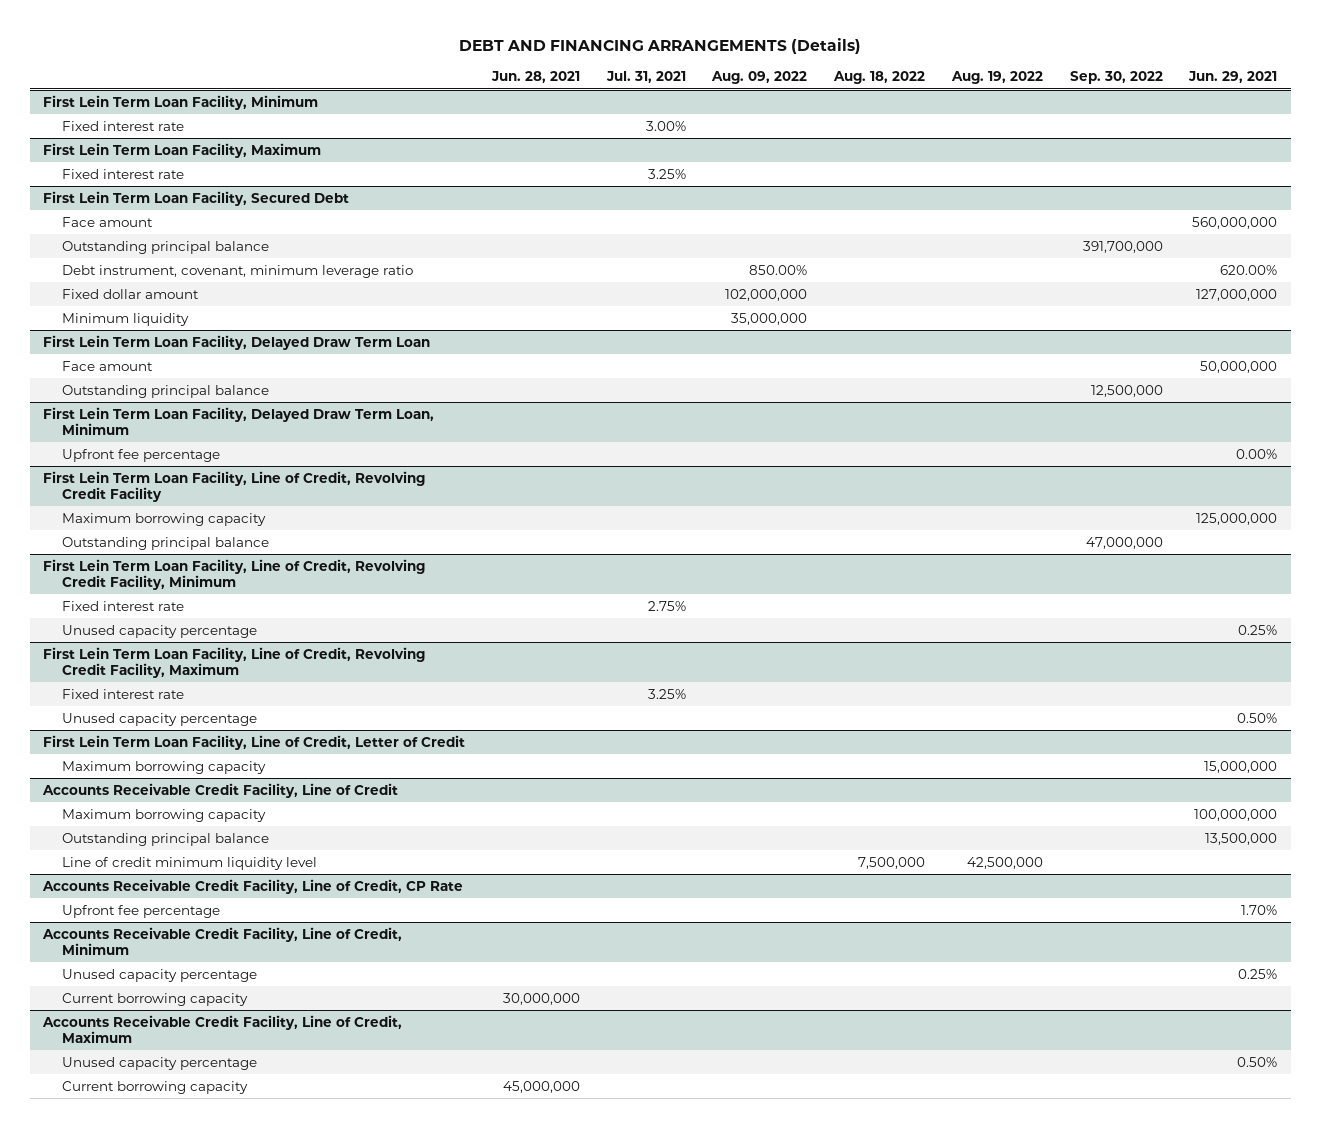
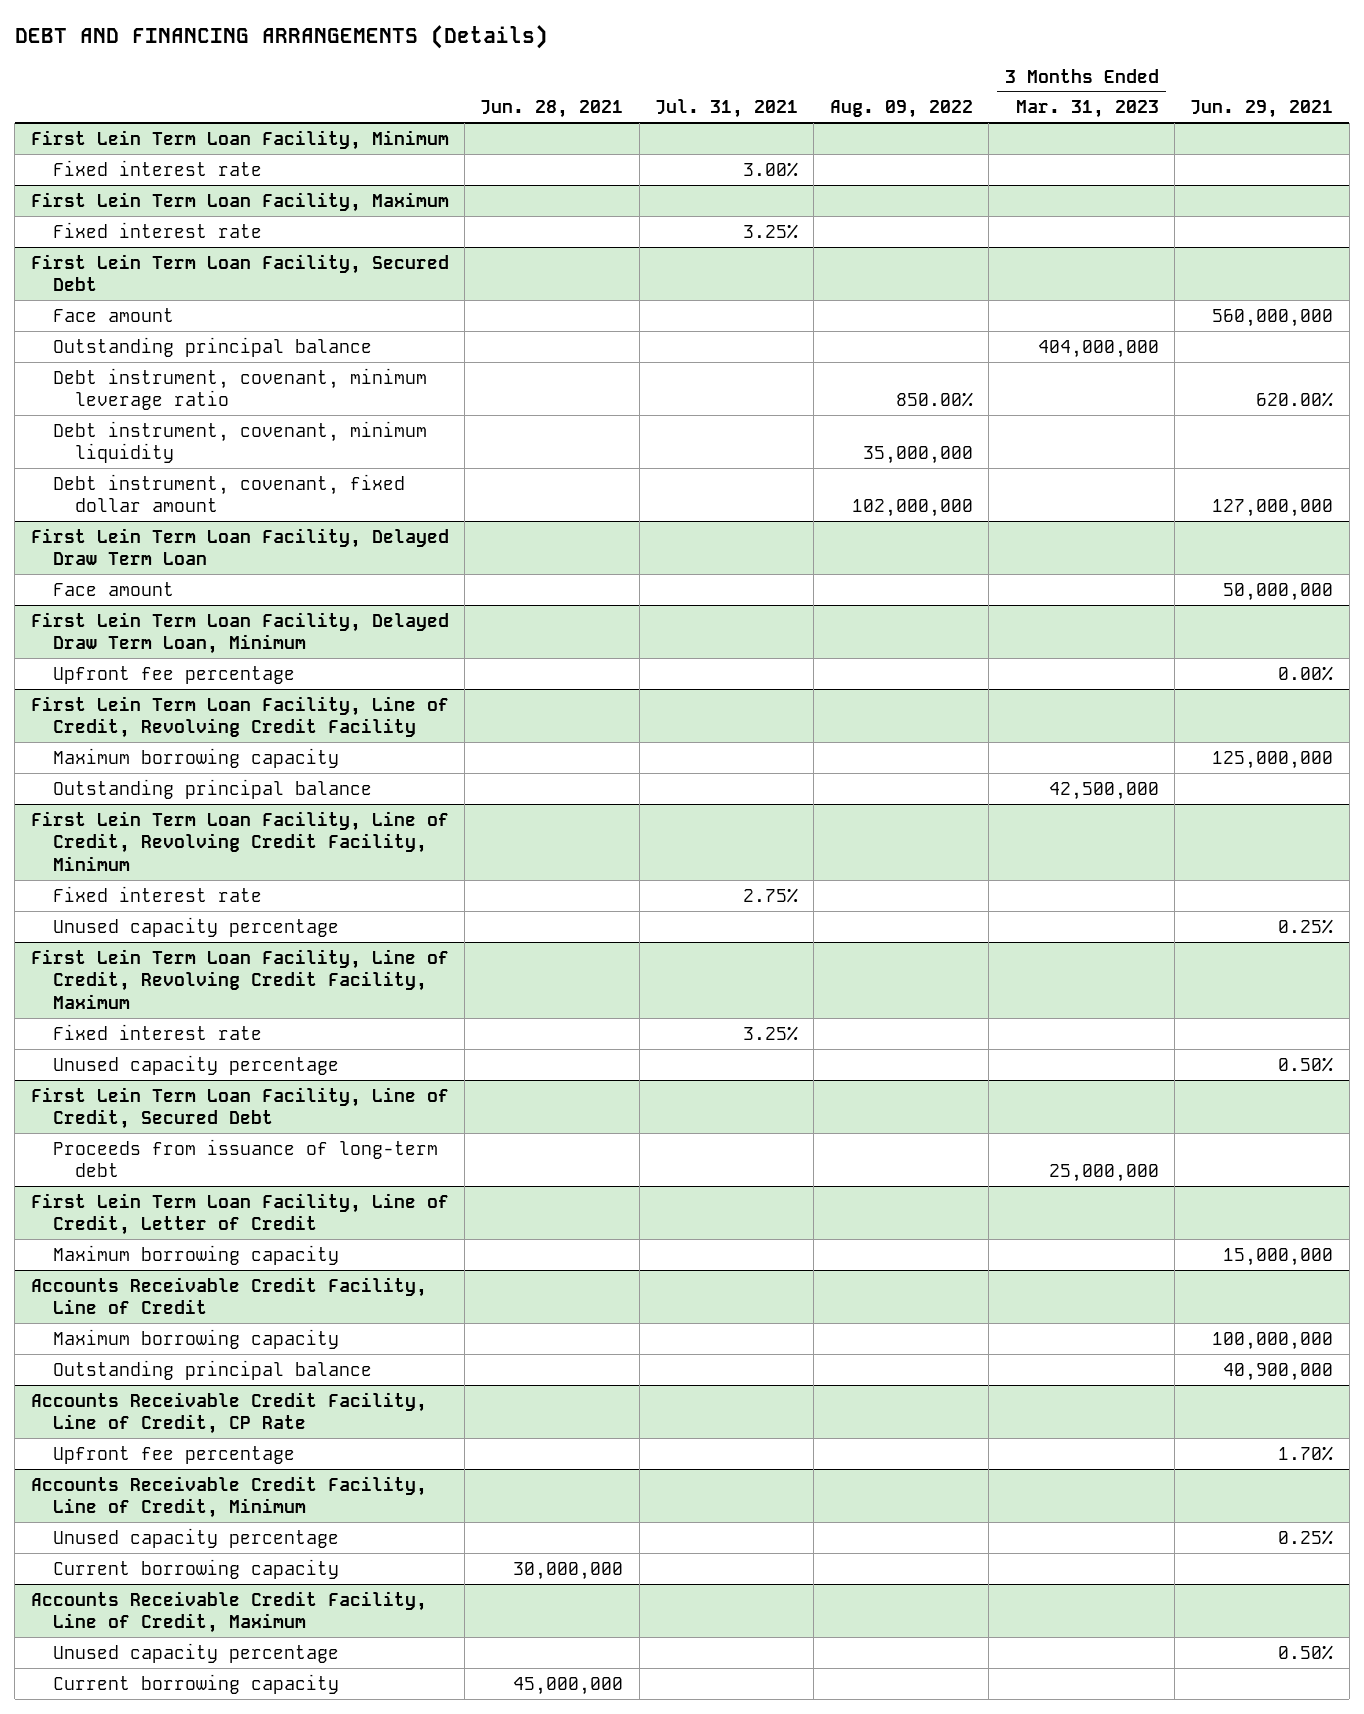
- | Jun. 28, 2021 | Jul. 31, 2021 | Aug. 09, 2022 | Aug. 18, 2022 | Aug. 19, 2022 | Sep. 30, 2022 | Jun. 29, 2021
+ | Jun. 28, 2021 | Jul. 31, 2021 | Aug. 09, 2022 | 3 Months Ended Mar. 31, 2023 | Jun. 29, 2021
@ First Lein Term Loan Facility, Secured Debt
- Fixed dollar amount | | | 102,000,000 | | | | 127,000,000
- Minimum liquidity | | | 35,000,000 | | | |
+ Debt instrument, covenant, minimum liquidity | | | 35,000,000 | |
+ Debt instrument, covenant, fixed dollar amount | | | 102,000,000 | | 127,000,000
@ First Lein Term Loan Facility, Delayed Draw Term Loan
- Outstanding principal balance | | | | | | 12,500,000 |
+ First Lein Term Loan Facility, Line of Credit, Secured Debt
+ Proceeds from issuance of long-term debt | | | | 25,000,000 |
@ Accounts Receivable Credit Facility, Line of Credit
- Outstanding principal balance | | | | | | | 13,500,000
- Line of credit minimum liquidity level | | | | 7,500,000 | 42,500,000 | |
+ Outstanding principal balance | | | | | 40,900,000

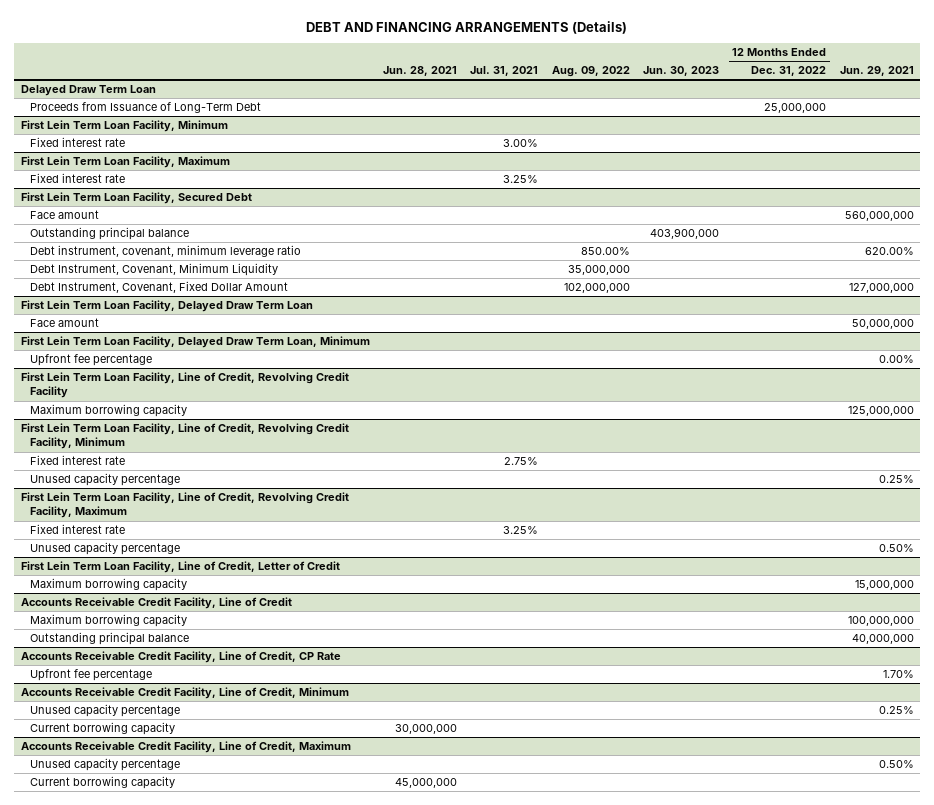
- | Jun. 28, 2021 | Jul. 31, 2021 | Aug. 09, 2022 | 3 Months Ended Mar. 31, 2023 | Jun. 29, 2021
+ | Jun. 28, 2021 | Jul. 31, 2021 | Aug. 09, 2022 | Jun. 30, 2023 | 12 Months Ended Dec. 31, 2022 | Jun. 29, 2021
+ Delayed Draw Term Loan
+ Proceeds from Issuance of Long-Term Debt | | | | | 25,000,000 |
@ First Lein Term Loan Facility, Secured Debt
- Debt instrument, covenant, minimum liquidity | | | 35,000,000 | |
- Debt instrument, covenant, fixed dollar amount | | | 102,000,000 | | 127,000,000
+ Debt Instrument, Covenant, Minimum Liquidity | | | 35,000,000 | | |
+ Debt Instrument, Covenant, Fixed Dollar Amount | | | 102,000,000 | | | 127,000,000
@ First Lein Term Loan Facility, Line of Credit, Revolving Credit Facility
- Outstanding principal balance | | | | 42,500,000 |
- First Lein Term Loan Facility, Line of Credit, Secured Debt
- Proceeds from issuance of long-term debt | | | | 25,000,000 |
@ Accounts Receivable Credit Facility, Line of Credit
- Outstanding principal balance | | | | | 40,900,000
+ Outstanding principal balance | | | | | | 40,000,000

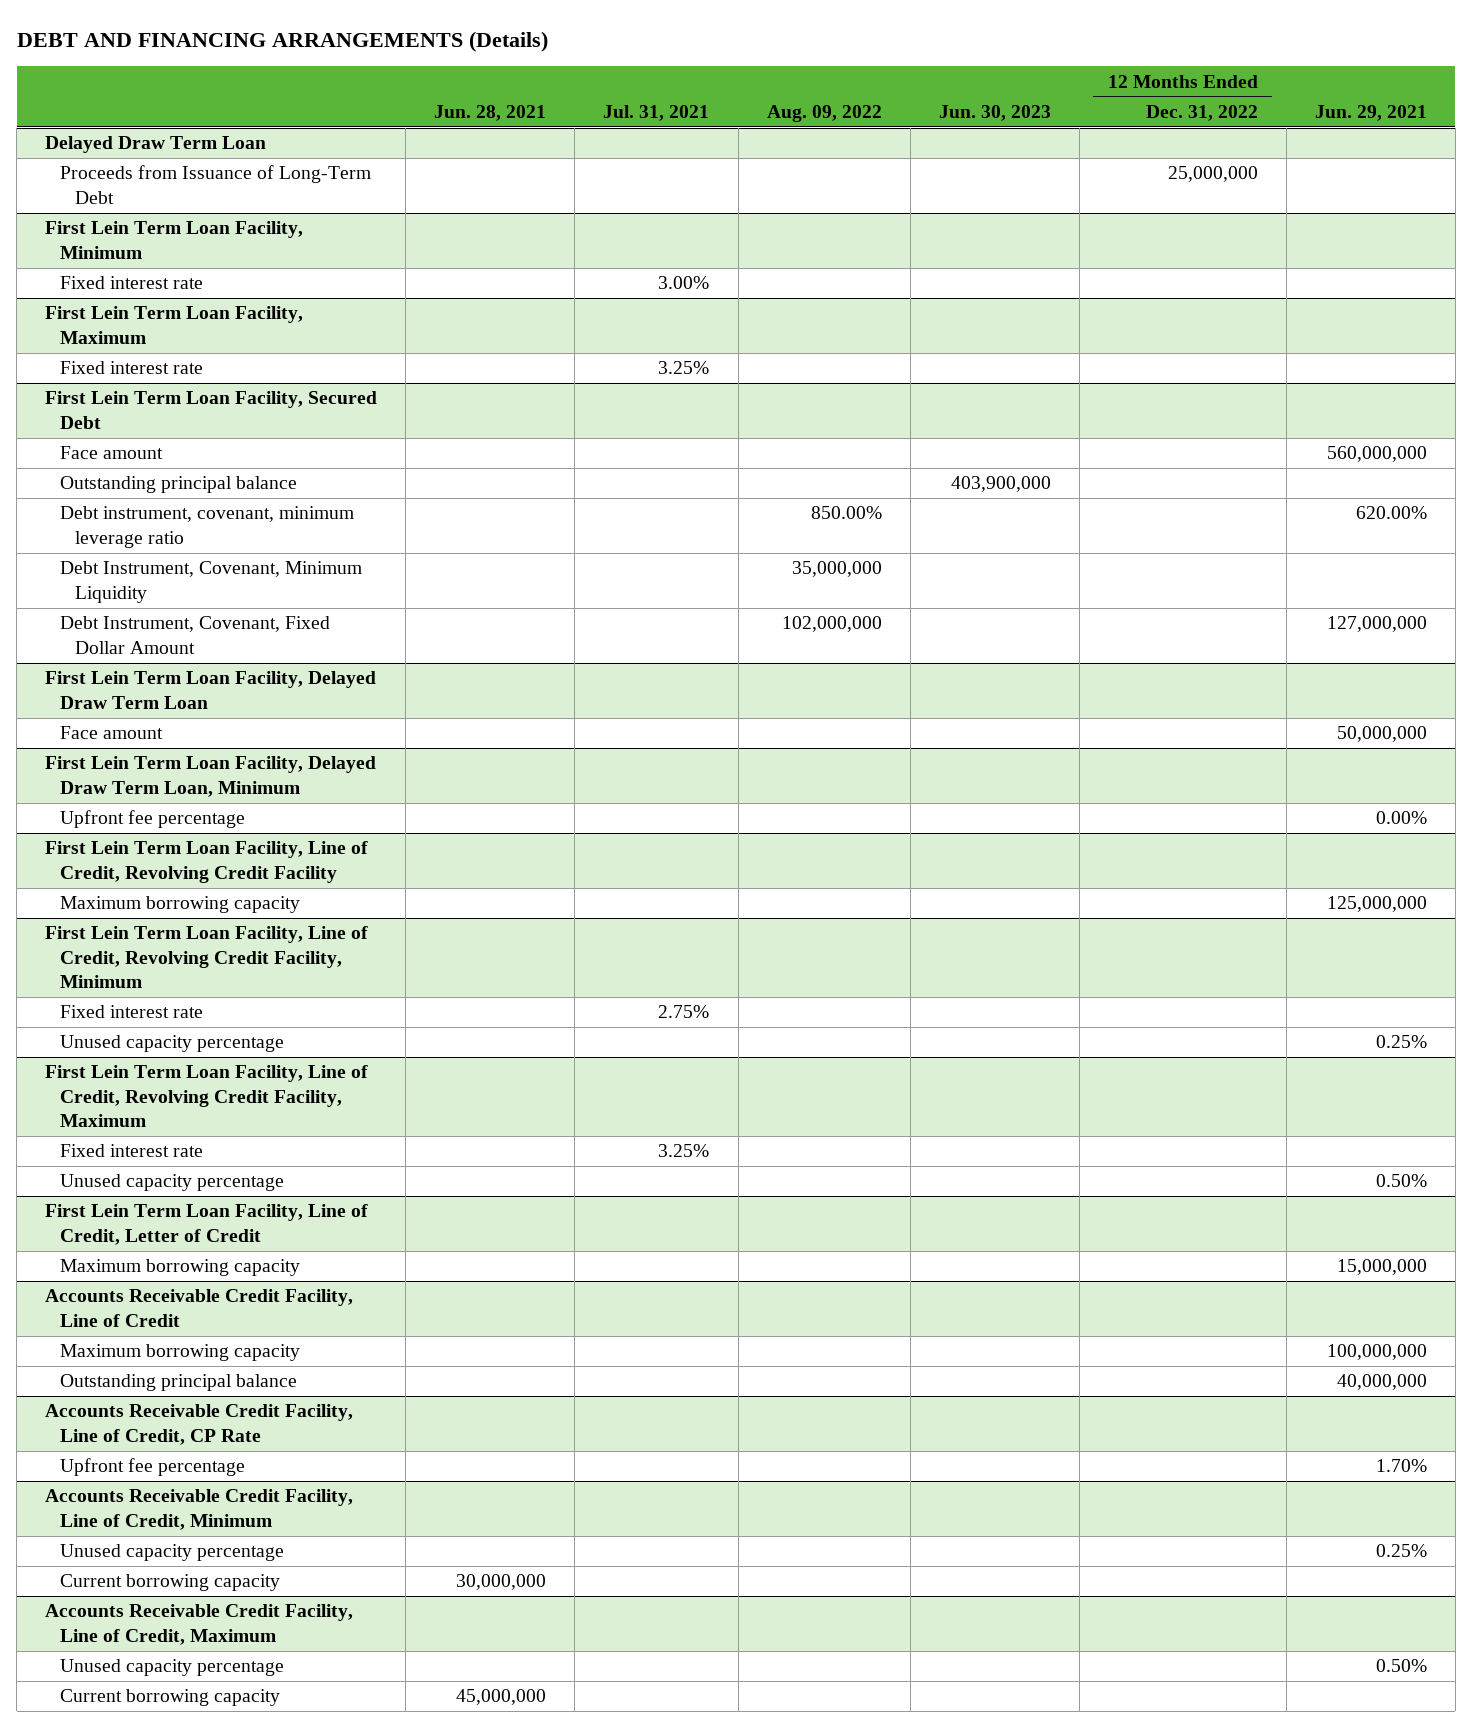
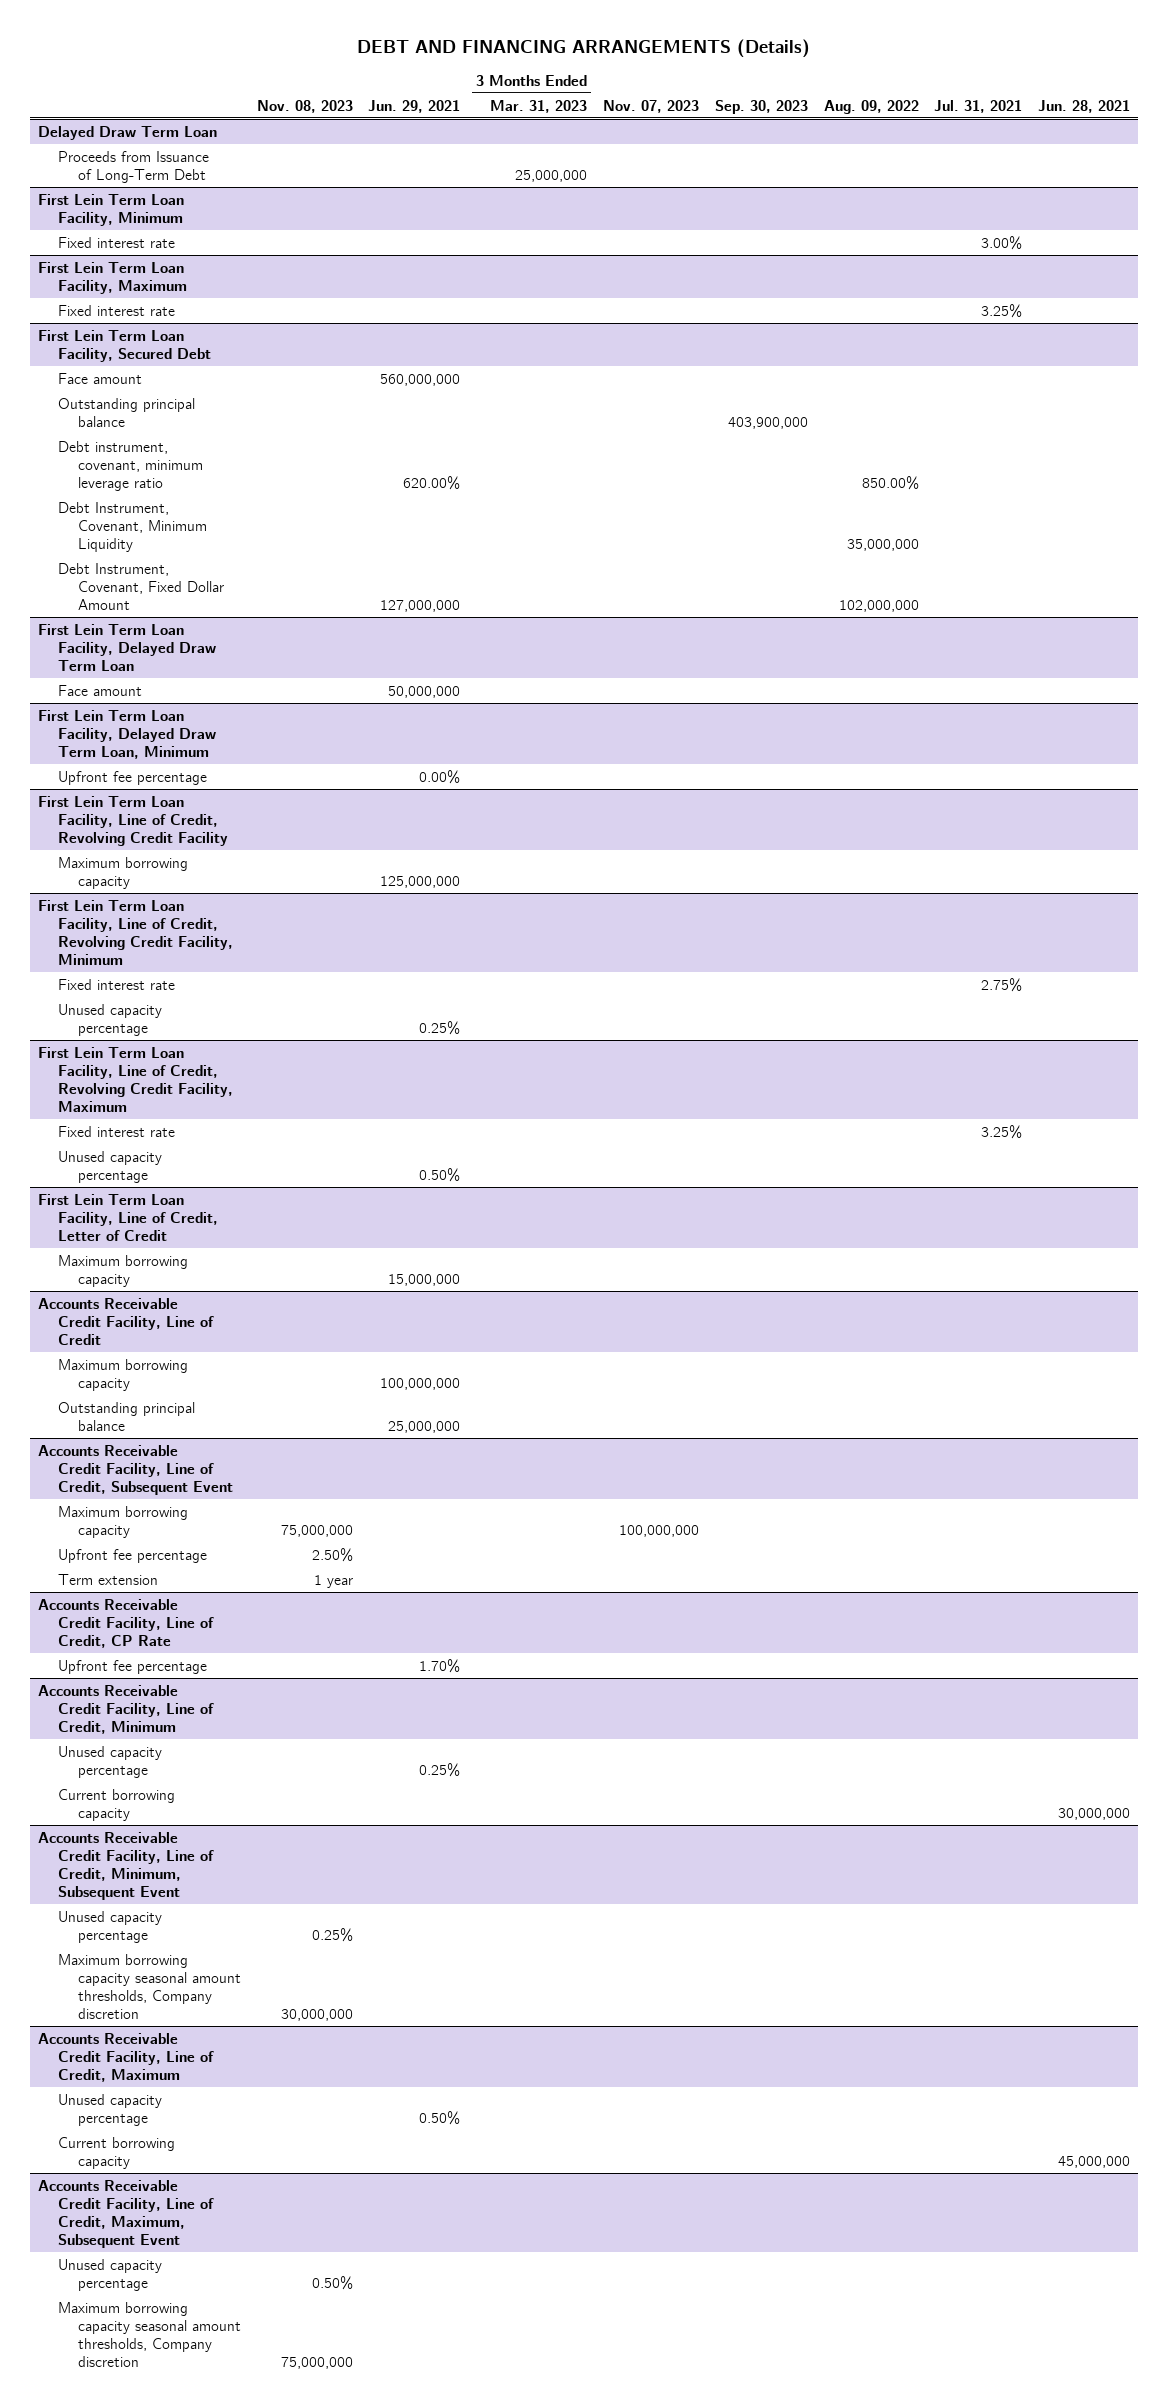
- | Jun. 28, 2021 | Jul. 31, 2021 | Aug. 09, 2022 | Jun. 30, 2023 | 12 Months Ended Dec. 31, 2022 | Jun. 29, 2021
+ | Nov. 08, 2023 | Jun. 29, 2021 | 3 Months Ended Mar. 31, 2023 | Nov. 07, 2023 | Sep. 30, 2023 | Aug. 09, 2022 | Jul. 31, 2021 | Jun. 28, 2021
@ Accounts Receivable Credit Facility, Line of Credit
- Outstanding principal balance | | | | | | 40,000,000
+ Outstanding principal balance | | 25,000,000 | | | | | |
+ Accounts Receivable Credit Facility, Line of Credit, Subsequent Event
+ Maximum borrowing capacity | 75,000,000 | | | 100,000,000 | | | |
+ Upfront fee percentage | 2.50% | | | | | | |
+ Term extension | 1 year | | | | | | |
+ Accounts Receivable Credit Facility, Line of Credit, Minimum, Subsequent Event
+ Unused capacity percentage | 0.25% | | | | | | |
+ Maximum borrowing capacity seasonal amount thresholds, Company discretion | 30,000,000 | | | | | | |
+ Accounts Receivable Credit Facility, Line of Credit, Maximum, Subsequent Event
+ Unused capacity percentage | 0.50% | | | | | | |
+ Maximum borrowing capacity seasonal amount thresholds, Company discretion | 75,000,000 | | | | | | |

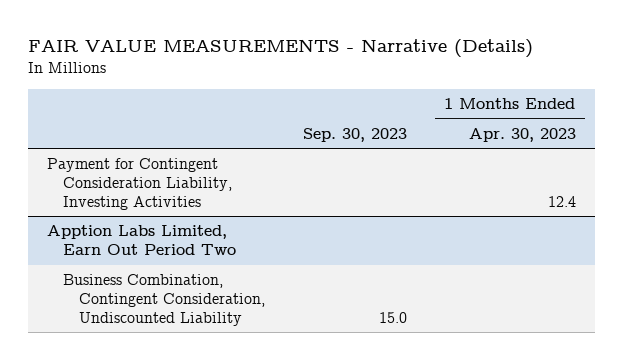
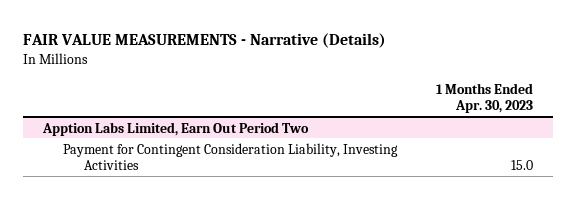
- | Sep. 30, 2023 | 1 Months Ended Apr. 30, 2023
+ | 1 Months Ended Apr. 30, 2023
- Payment for Contingent Consideration Liability, Investing Activities | | 12.4
@ Apption Labs Limited, Earn Out Period Two
- Business Combination, Contingent Consideration, Undiscounted Liability | 15.0 |
+ Payment for Contingent Consideration Liability, Investing Activities | 15.0

